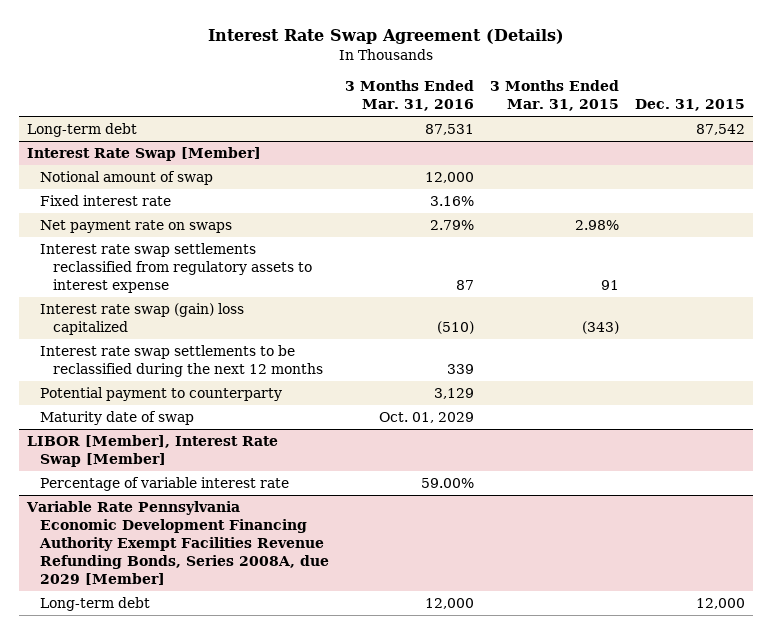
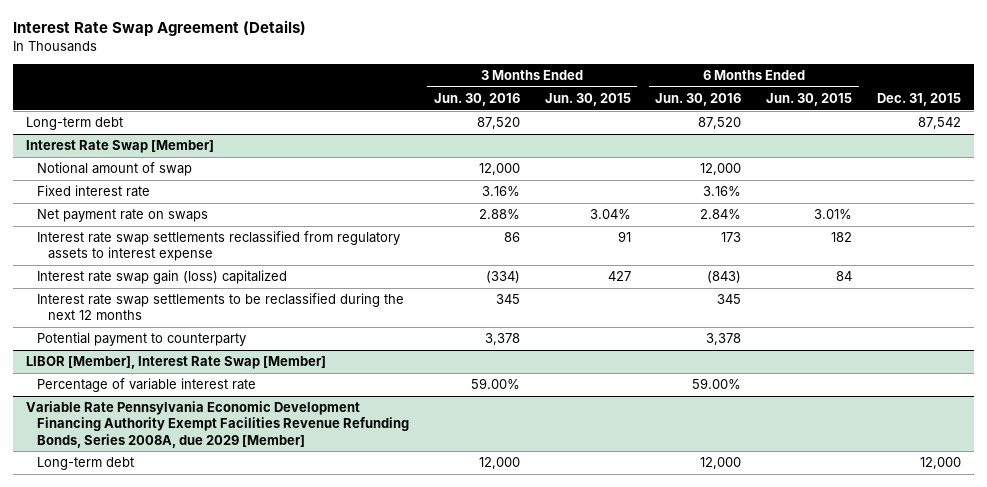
- | 3 Months Ended Mar. 31, 2016 | 3 Months Ended Mar. 31, 2015 | Dec. 31, 2015
+ | 3 Months Ended Jun. 30, 2016 | 3 Months Ended Jun. 30, 2015 | 6 Months Ended Jun. 30, 2016 | 6 Months Ended Jun. 30, 2015 | Dec. 31, 2015
@ Interest Rate Swap [Member]
- Interest rate swap (gain) loss capitalized | (510) | (343) |
+ Interest rate swap gain (loss) capitalized | (334) | 427 | (843) | 84 |
- Maturity date of swap | Oct. 01, 2029 | |

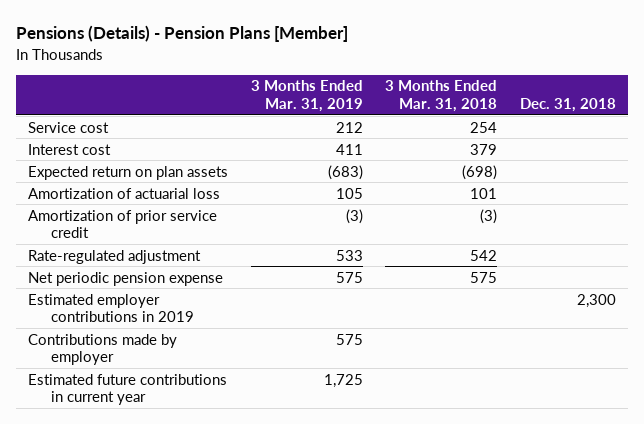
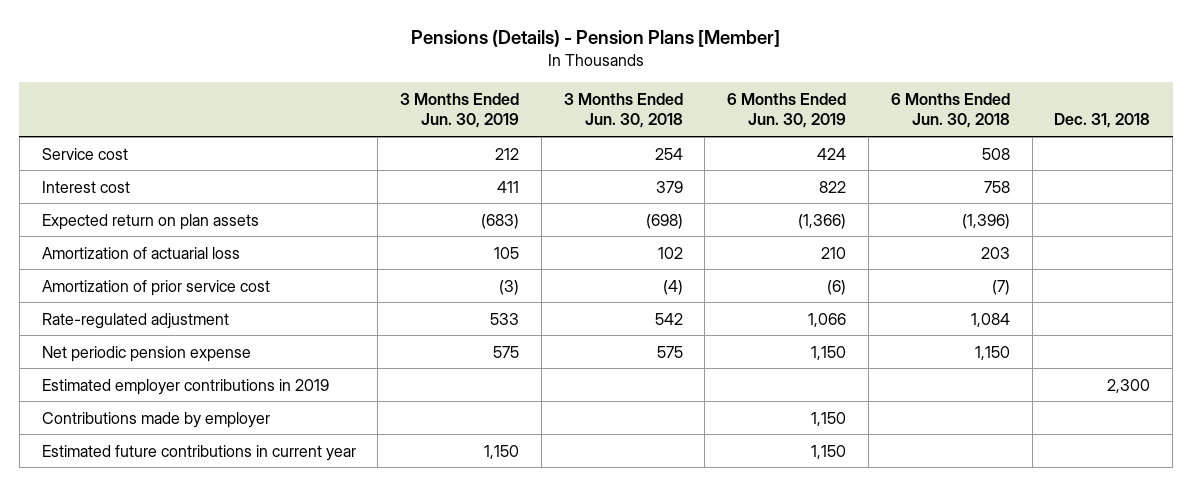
- | 3 Months Ended Mar. 31, 2019 | 3 Months Ended Mar. 31, 2018 | Dec. 31, 2018
+ | 3 Months Ended Jun. 30, 2019 | 3 Months Ended Jun. 30, 2018 | 6 Months Ended Jun. 30, 2019 | 6 Months Ended Jun. 30, 2018 | Dec. 31, 2018
- Amortization of prior service credit | (3) | (3) |
+ Amortization of prior service cost | (3) | (4) | (6) | (7) |

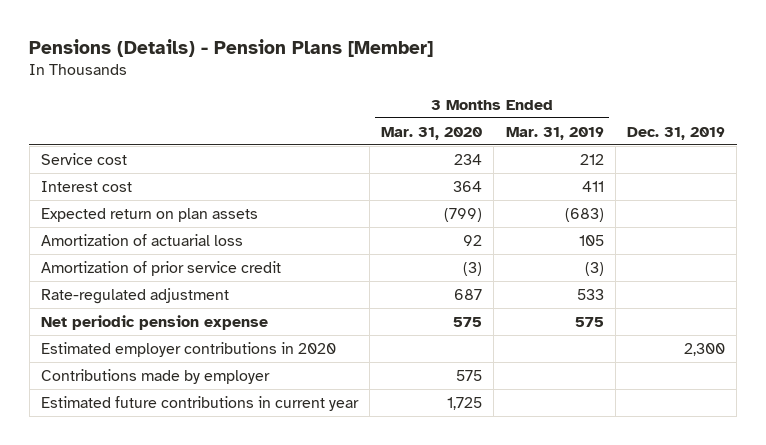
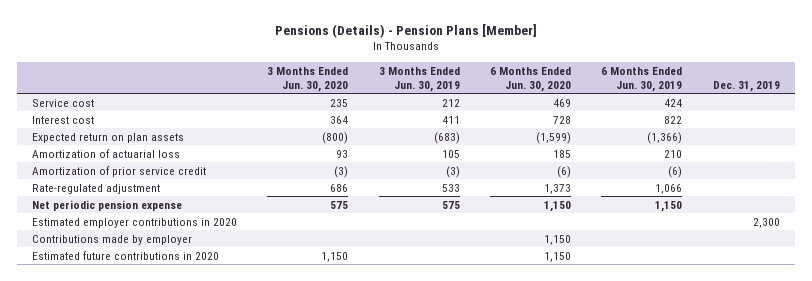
- | 3 Months Ended Mar. 31, 2020 | 3 Months Ended Mar. 31, 2019 | Dec. 31, 2019
+ | 3 Months Ended Jun. 30, 2020 | 3 Months Ended Jun. 30, 2019 | 6 Months Ended Jun. 30, 2020 | 6 Months Ended Jun. 30, 2019 | Dec. 31, 2019
- Estimated future contributions in current year | 1,725 | |
+ Estimated future contributions in 2020 | 1,150 | | 1,150 | |

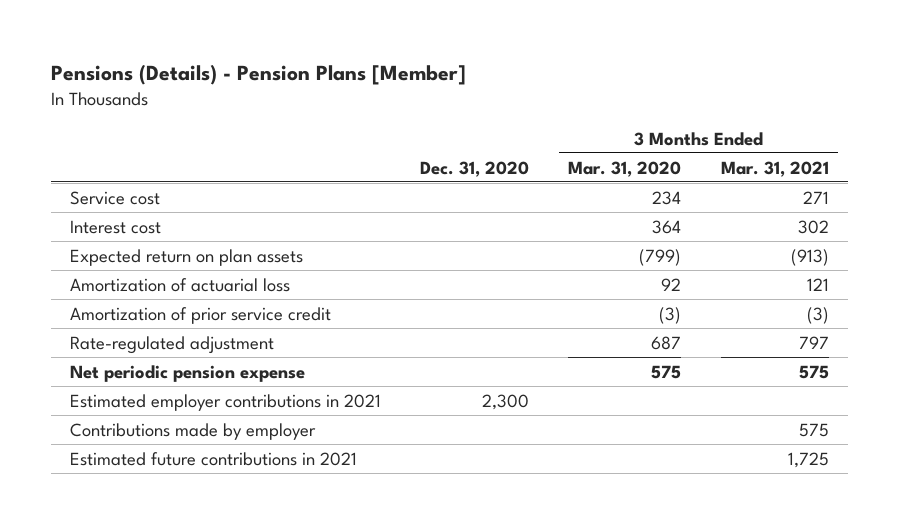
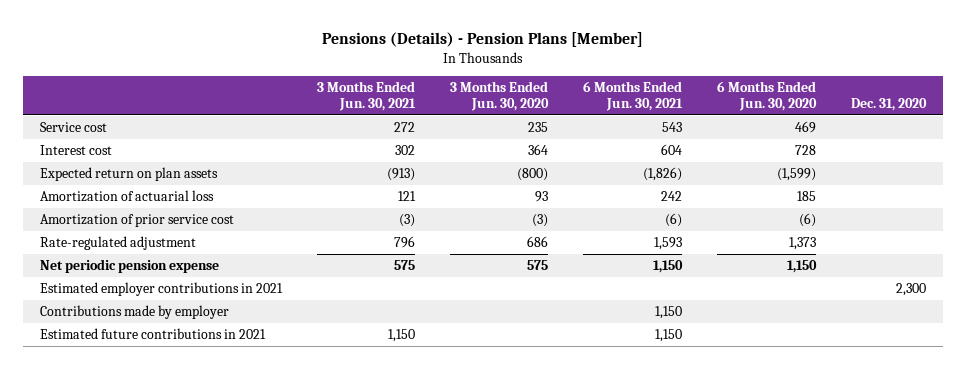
- | Dec. 31, 2020 | 3 Months Ended Mar. 31, 2020 | 3 Months Ended Mar. 31, 2021
+ | 3 Months Ended Jun. 30, 2021 | 3 Months Ended Jun. 30, 2020 | 6 Months Ended Jun. 30, 2021 | 6 Months Ended Jun. 30, 2020 | Dec. 31, 2020
- Amortization of prior service credit | | (3) | (3)
+ Amortization of prior service cost | (3) | (3) | (6) | (6) |

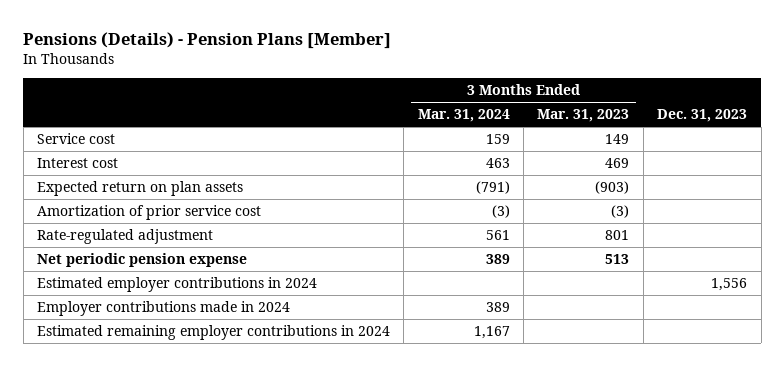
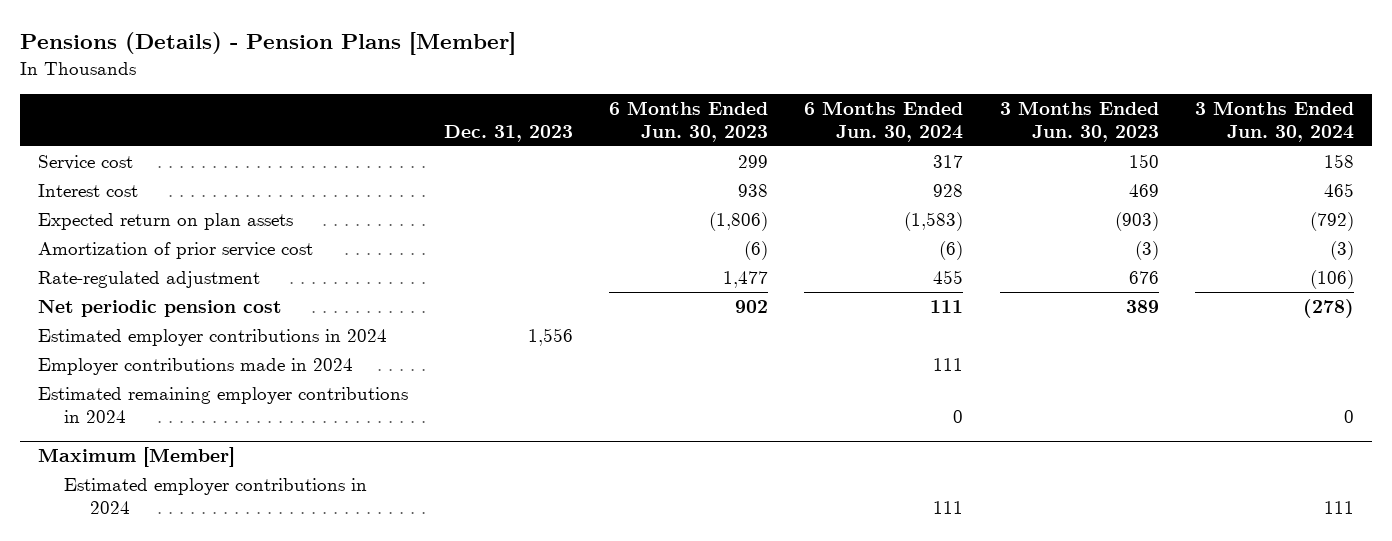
- | 3 Months Ended Mar. 31, 2024 | 3 Months Ended Mar. 31, 2023 | Dec. 31, 2023
+ | Dec. 31, 2023 | 6 Months Ended Jun. 30, 2023 | 6 Months Ended Jun. 30, 2024 | 3 Months Ended Jun. 30, 2023 | 3 Months Ended Jun. 30, 2024
- Net periodic pension expense | 389 | 513 |
+ Net periodic pension cost | | 902 | 111 | 389 | (278)
+ Maximum [Member]
+ Estimated employer contributions in 2024 | | | 111 | | 111

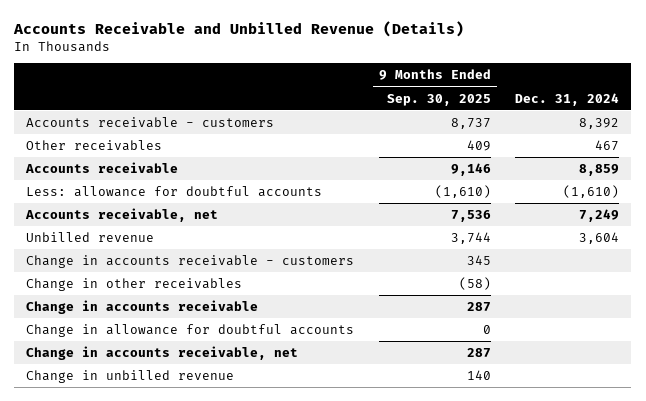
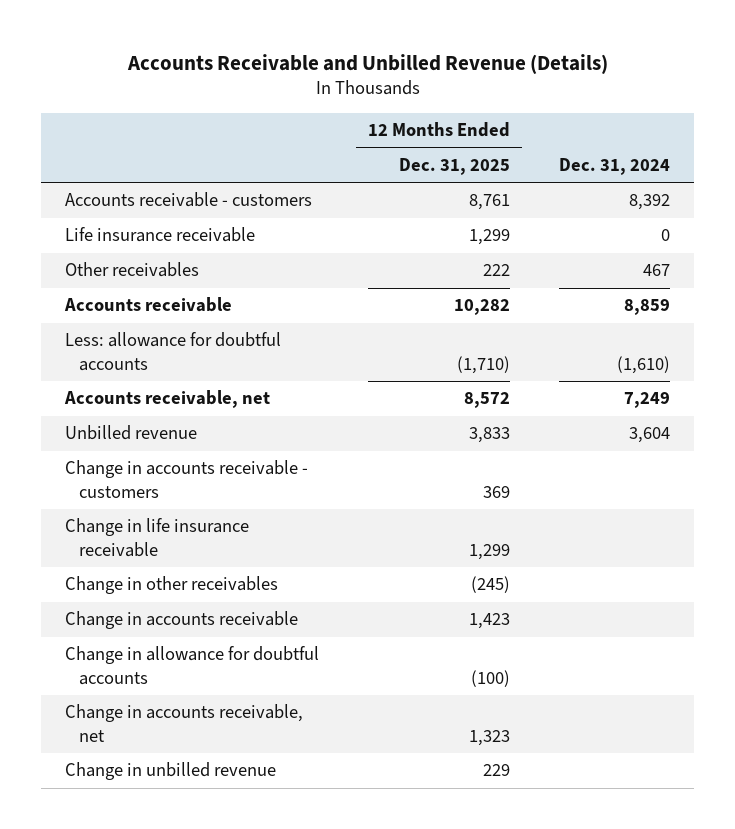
- | 9 Months Ended Sep. 30, 2025 | Dec. 31, 2024
+ | 12 Months Ended Dec. 31, 2025 | Dec. 31, 2024
+ Life insurance receivable | 1,299 | 0
+ Change in life insurance receivable | 1,299 |

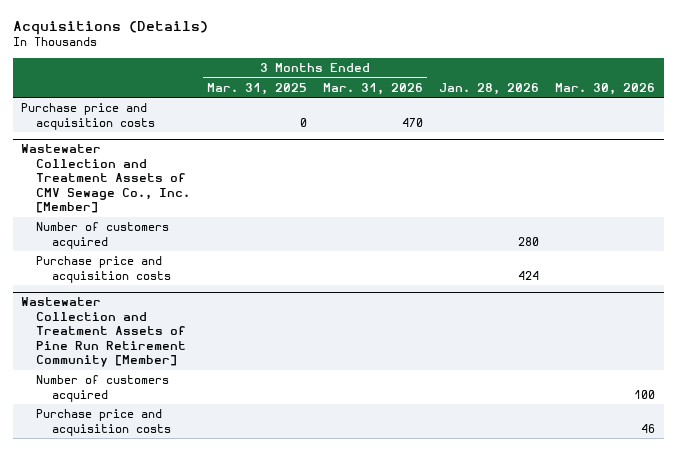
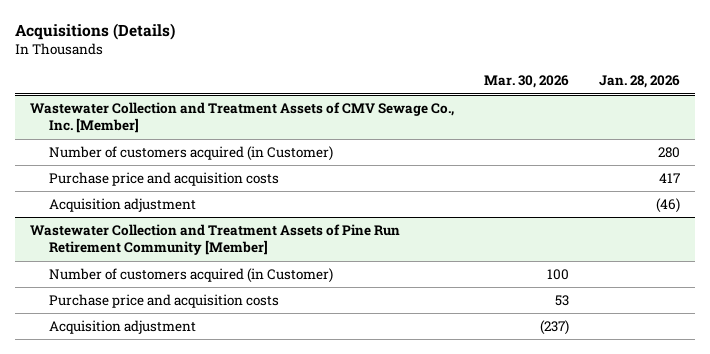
- | 3 Months Ended Mar. 31, 2025 | 3 Months Ended Mar. 31, 2026 | Jan. 28, 2026 | Mar. 30, 2026
+ | Mar. 30, 2026 | Jan. 28, 2026
- Purchase price and acquisition costs | 0 | 470 | |
@ Wastewater Collection and Treatment Assets of CMV Sewage Co., Inc. [Member]
- Number of customers acquired | | | 280 |
- Purchase price and acquisition costs | | | 424 |
+ Number of customers acquired (in Customer) | | 280
+ Purchase price and acquisition costs | | 417
+ Acquisition adjustment | | (46)
@ Wastewater Collection and Treatment Assets of Pine Run Retirement Community [Member]
- Number of customers acquired | | | | 100
- Purchase price and acquisition costs | | | | 46
+ Number of customers acquired (in Customer) | 100 |
+ Purchase price and acquisition costs | 53 |
+ Acquisition adjustment | (237) |

